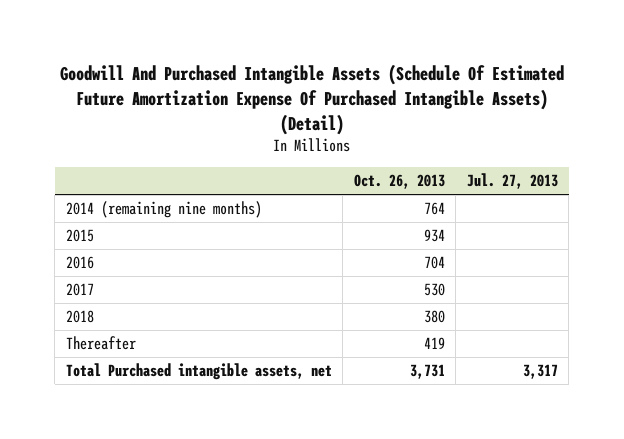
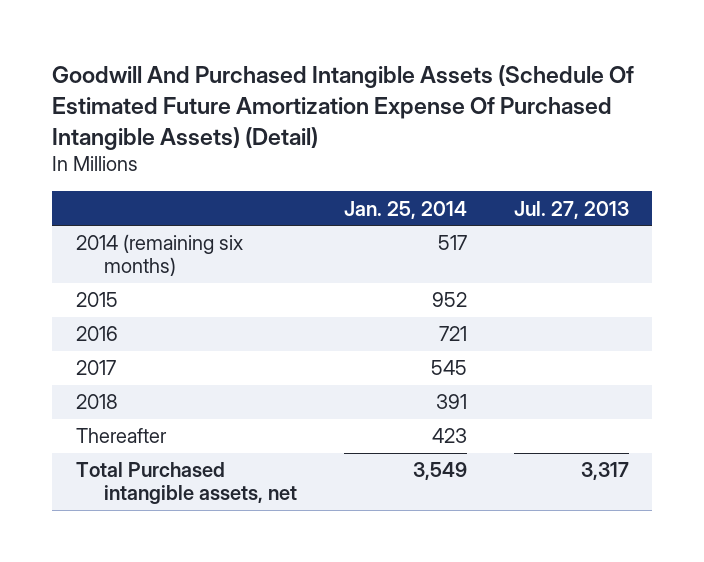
- | Oct. 26, 2013 | Jul. 27, 2013
+ | Jan. 25, 2014 | Jul. 27, 2013
- 2014 (remaining nine months) | 764 |
+ 2014 (remaining six months) | 517 |

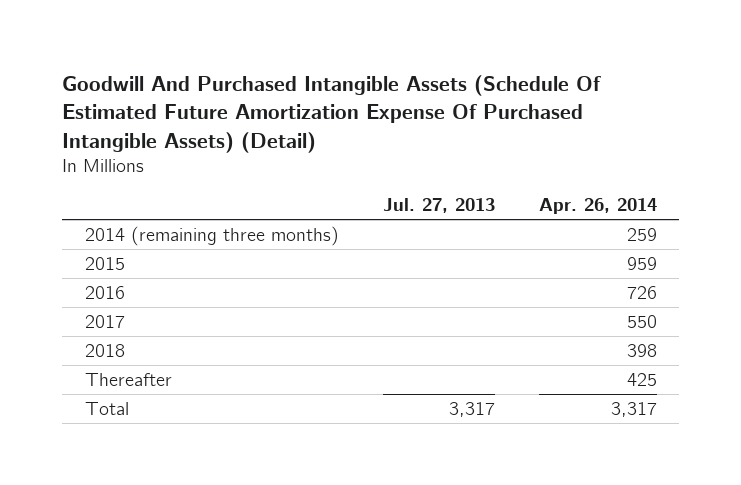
- | Jan. 25, 2014 | Jul. 27, 2013
+ | Jul. 27, 2013 | Apr. 26, 2014
- 2014 (remaining six months) | 517 |
+ 2014 (remaining three months) | | 259
- Total Purchased intangible assets, net | 3,549 | 3,317
+ Total | 3,317 | 3,317

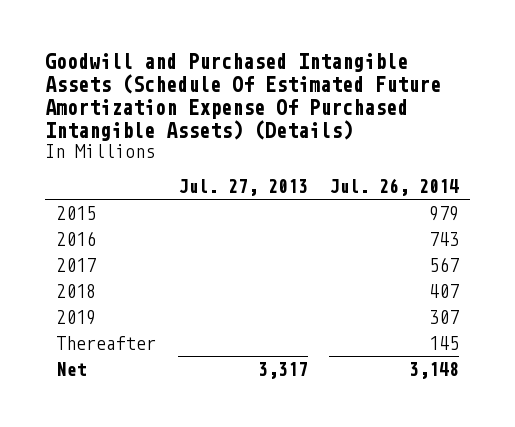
- Goodwill And Purchased Intangible Assets (Schedule Of Estimated Future Amortization Expense Of Purchased Intangible Assets) (Detail)
+ Goodwill and Purchased Intangible Assets (Schedule Of Estimated Future Amortization Expense Of Purchased Intangible Assets) (Details)
- | Jul. 27, 2013 | Apr. 26, 2014
+ | Jul. 27, 2013 | Jul. 26, 2014
- 2014 (remaining three months) | | 259
+ 2019 | | 307
- Total | 3,317 | 3,317
+ Net | 3,317 | 3,148

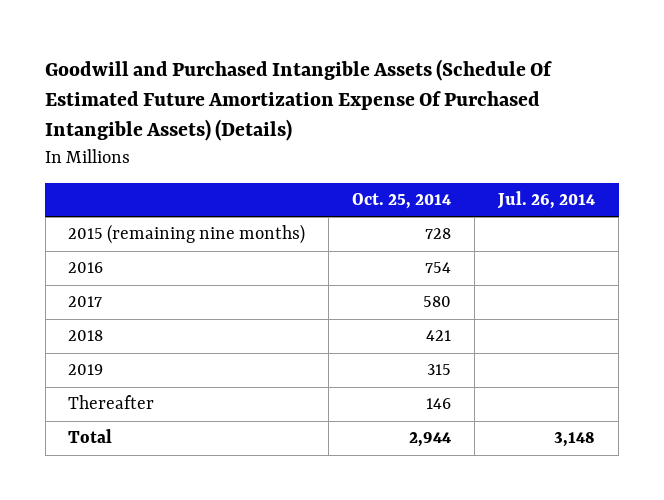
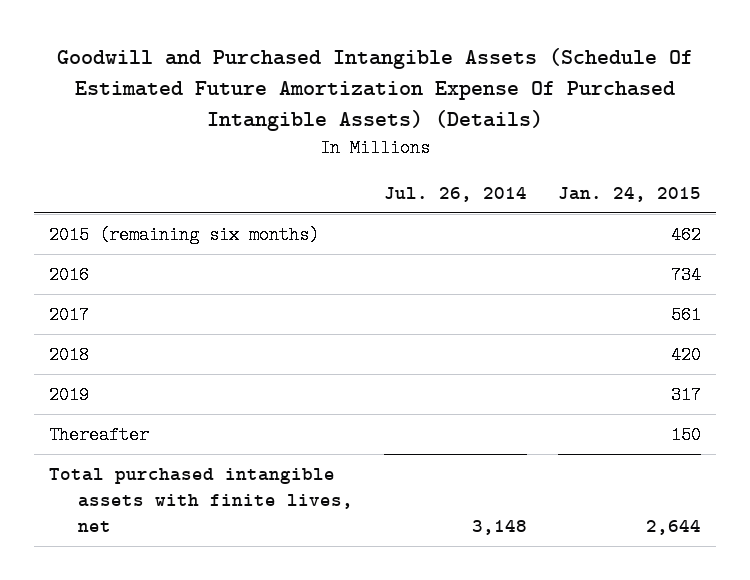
- | Oct. 25, 2014 | Jul. 26, 2014
+ | Jul. 26, 2014 | Jan. 24, 2015
- 2015 (remaining nine months) | 728 |
+ 2015 (remaining six months) | | 462
- Total | 2,944 | 3,148
+ Total purchased intangible assets with finite lives, net | 3,148 | 2,644

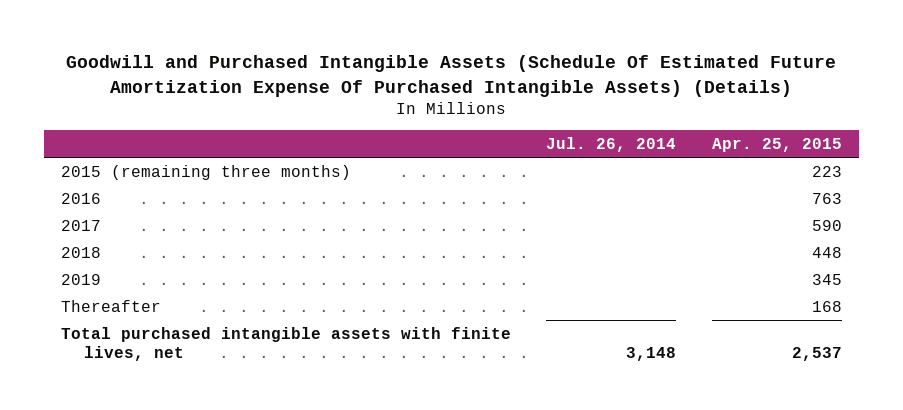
- | Jul. 26, 2014 | Jan. 24, 2015
+ | Jul. 26, 2014 | Apr. 25, 2015
- 2015 (remaining six months) | | 462
+ 2015 (remaining three months) | | 223

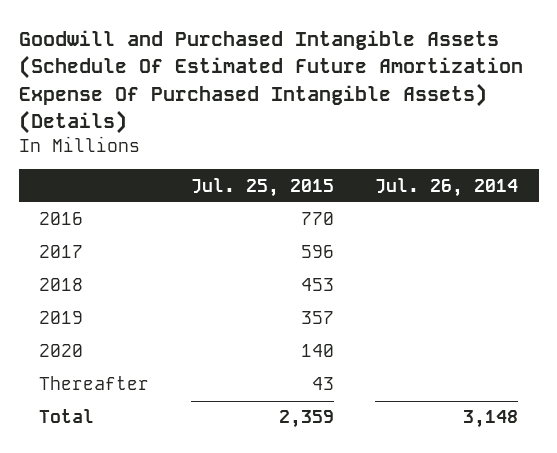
- | Jul. 26, 2014 | Apr. 25, 2015
+ | Jul. 25, 2015 | Jul. 26, 2014
- 2015 (remaining three months) | | 223
+ 2020 | 140 |
- Total purchased intangible assets with finite lives, net | 3,148 | 2,537
+ Total | 2,359 | 3,148

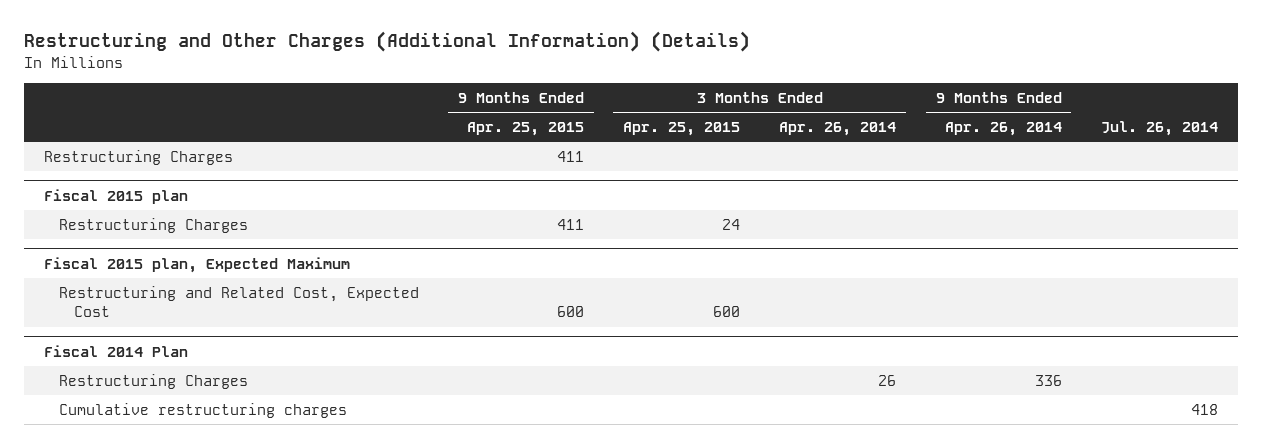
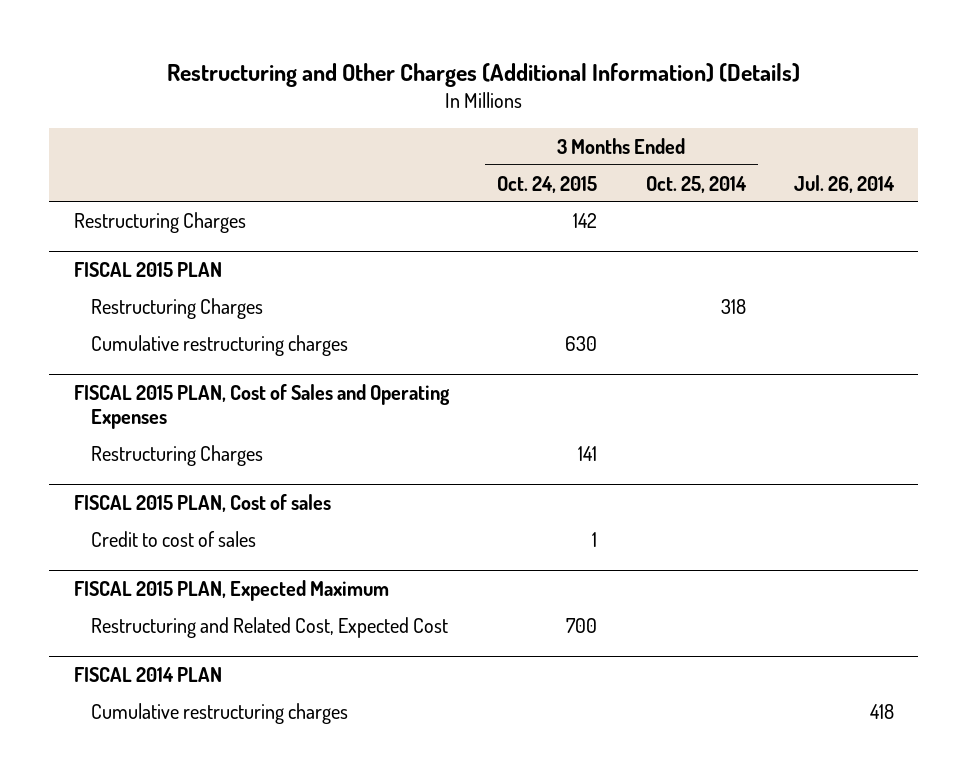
- | 9 Months Ended Apr. 25, 2015 | 3 Months Ended Apr. 25, 2015 | 3 Months Ended Apr. 26, 2014 | 9 Months Ended Apr. 26, 2014 | Jul. 26, 2014
+ | 3 Months Ended Oct. 24, 2015 | 3 Months Ended Oct. 25, 2014 | Jul. 26, 2014
- Fiscal 2015 plan
+ FISCAL 2015 PLAN
- Fiscal 2015 plan, Expected Maximum
+ Cumulative restructuring charges | 630 | |
+ FISCAL 2015 PLAN, Cost of Sales and Operating Expenses
+ Restructuring Charges | 141 | |
+ FISCAL 2015 PLAN, Cost of sales
+ Credit to cost of sales | 1 | |
+ FISCAL 2015 PLAN, Expected Maximum
- Fiscal 2014 Plan
- Restructuring Charges | | | 26 | 336 |
+ FISCAL 2014 PLAN

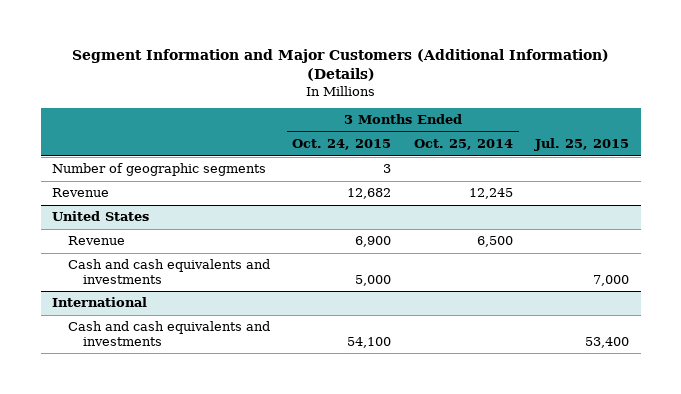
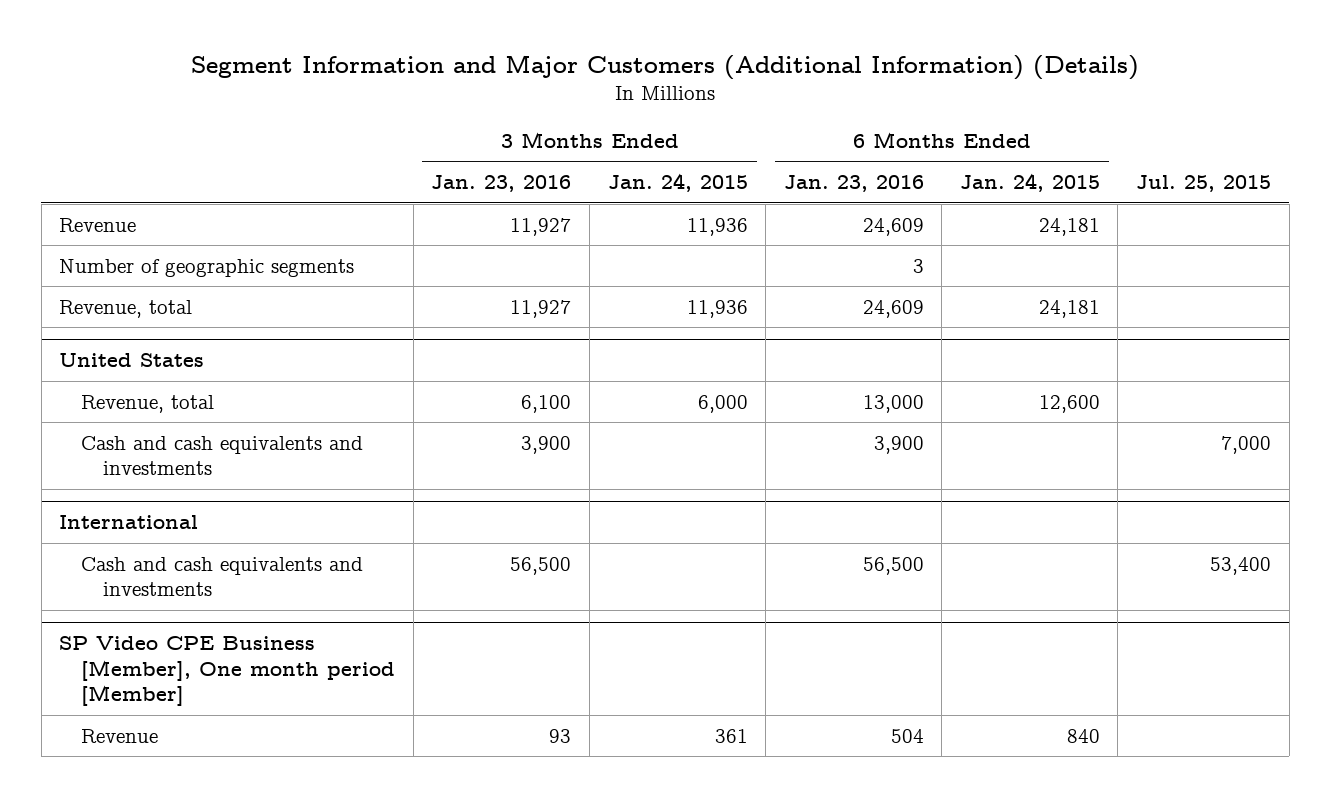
- | 3 Months Ended Oct. 24, 2015 | 3 Months Ended Oct. 25, 2014 | Jul. 25, 2015
+ | 3 Months Ended Jan. 23, 2016 | 3 Months Ended Jan. 24, 2015 | 6 Months Ended Jan. 23, 2016 | 6 Months Ended Jan. 24, 2015 | Jul. 25, 2015
moved down: Number of geographic segments | | | 3 | |
+ Revenue, total | 11,927 | 11,936 | 24,609 | 24,181 |
@ United States
- Revenue | 6,900 | 6,500 |
+ Revenue, total | 6,100 | 6,000 | 13,000 | 12,600 |
+ SP Video CPE Business [Member], One month period [Member]
+ Revenue | 93 | 361 | 504 | 840 |

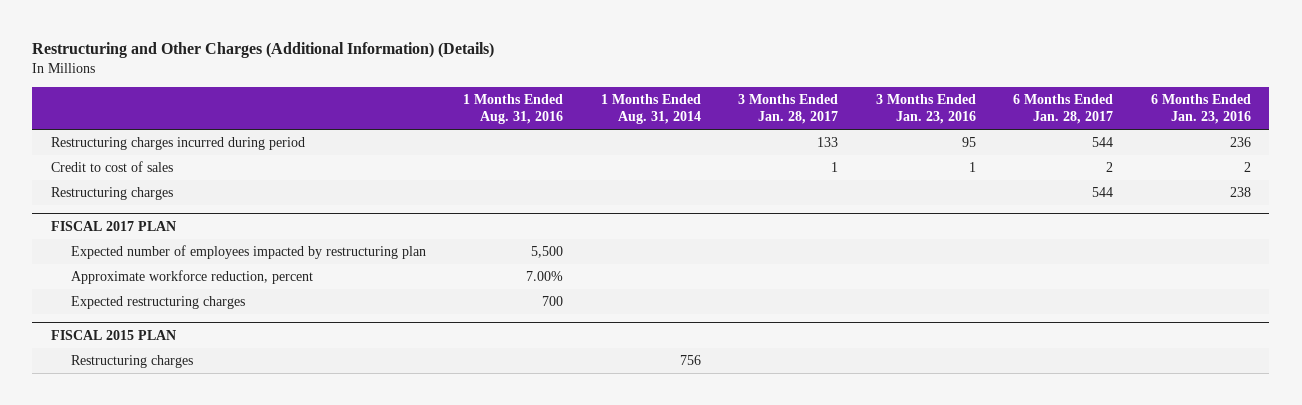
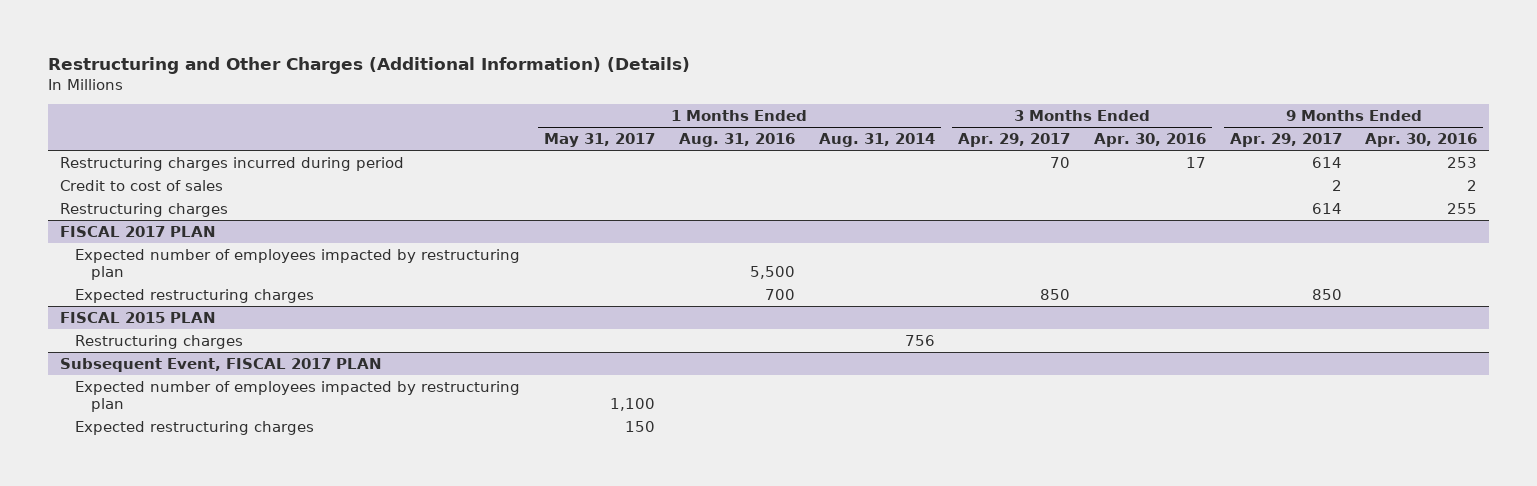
- | 1 Months Ended Aug. 31, 2016 | 1 Months Ended Aug. 31, 2014 | 3 Months Ended Jan. 28, 2017 | 3 Months Ended Jan. 23, 2016 | 6 Months Ended Jan. 28, 2017 | 6 Months Ended Jan. 23, 2016
+ | 1 Months Ended May 31, 2017 | 1 Months Ended Aug. 31, 2016 | 1 Months Ended Aug. 31, 2014 | 3 Months Ended Apr. 29, 2017 | 3 Months Ended Apr. 30, 2016 | 9 Months Ended Apr. 29, 2017 | 9 Months Ended Apr. 30, 2016
@ FISCAL 2017 PLAN
- Approximate workforce reduction, percent | 7.00% | | | | |
+ Subsequent Event, FISCAL 2017 PLAN
+ Expected number of employees impacted by restructuring plan | 1,100 | | | | | |
+ Expected restructuring charges | 150 | | | | | |

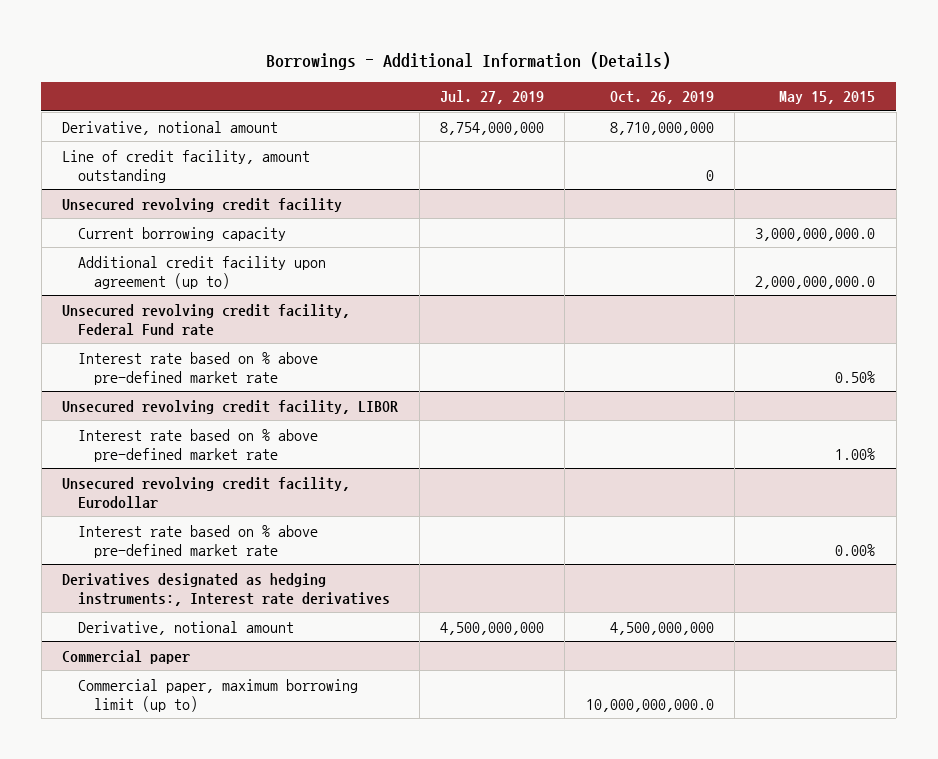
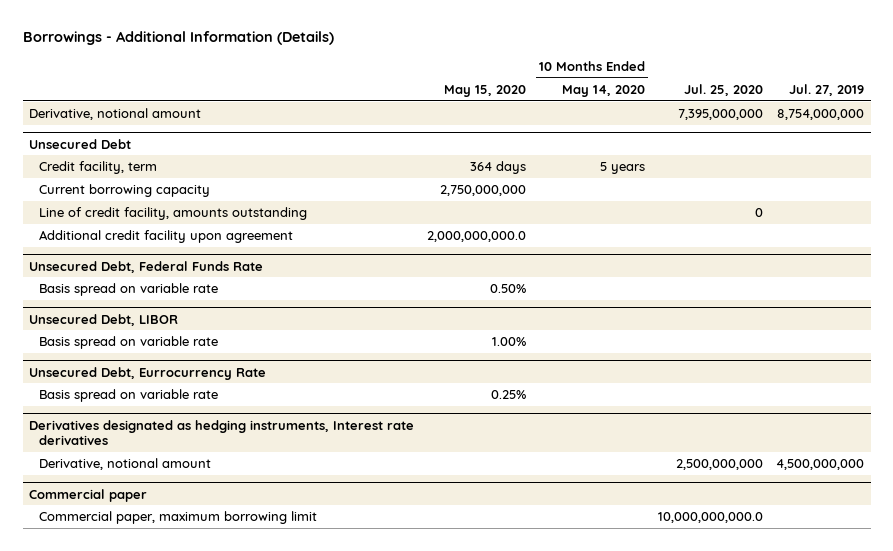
- | Jul. 27, 2019 | Oct. 26, 2019 | May 15, 2015
+ | May 15, 2020 | 10 Months Ended May 14, 2020 | Jul. 25, 2020 | Jul. 27, 2019
- Line of credit facility, amount outstanding | | 0 |
- Unsecured revolving credit facility
+ Unsecured Debt
+ Credit facility, term | 364 days | 5 years | |
- Additional credit facility upon agreement (up to) | | | 2,000,000,000.0
- Unsecured revolving credit facility, Federal Fund rate
- Interest rate based on % above pre-defined market rate | | | 0.50%
- Unsecured revolving credit facility, LIBOR
- Interest rate based on % above pre-defined market rate | | | 1.00%
- Unsecured revolving credit facility, Eurodollar
- Interest rate based on % above pre-defined market rate | | | 0.00%
- Derivatives designated as hedging instruments:, Interest rate derivatives
+ Line of credit facility, amounts outstanding | | | 0 |
+ Additional credit facility upon agreement | 2,000,000,000.0 | | |
+ Unsecured Debt, Federal Funds Rate
+ Basis spread on variable rate | 0.50% | | |
+ Unsecured Debt, LIBOR
+ Basis spread on variable rate | 1.00% | | |
+ Unsecured Debt, Eurrocurrency Rate
+ Basis spread on variable rate | 0.25% | | |
+ Derivatives designated as hedging instruments, Interest rate derivatives
@ Commercial paper
- Commercial paper, maximum borrowing limit (up to) | | 10,000,000,000.0 |
+ Commercial paper, maximum borrowing limit | | | 10,000,000,000.0 |

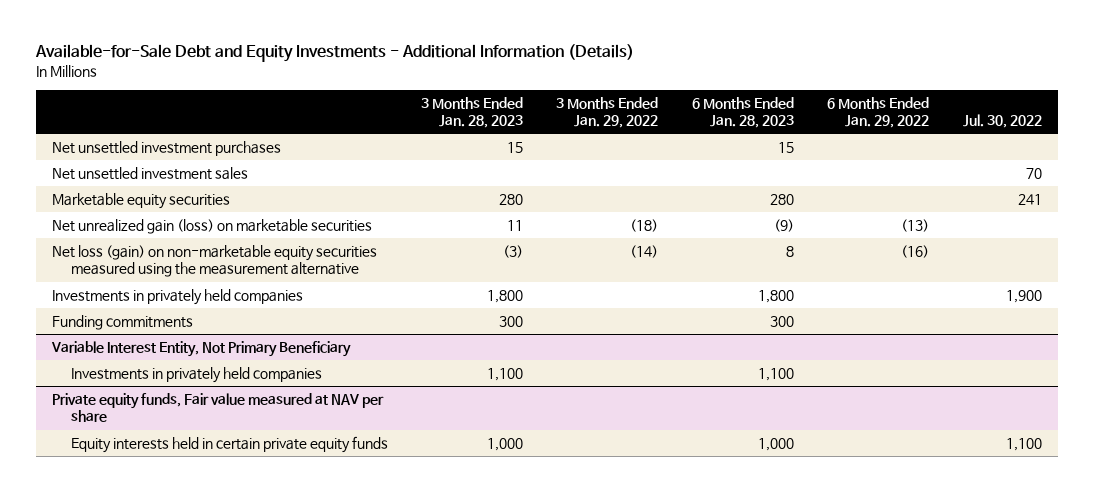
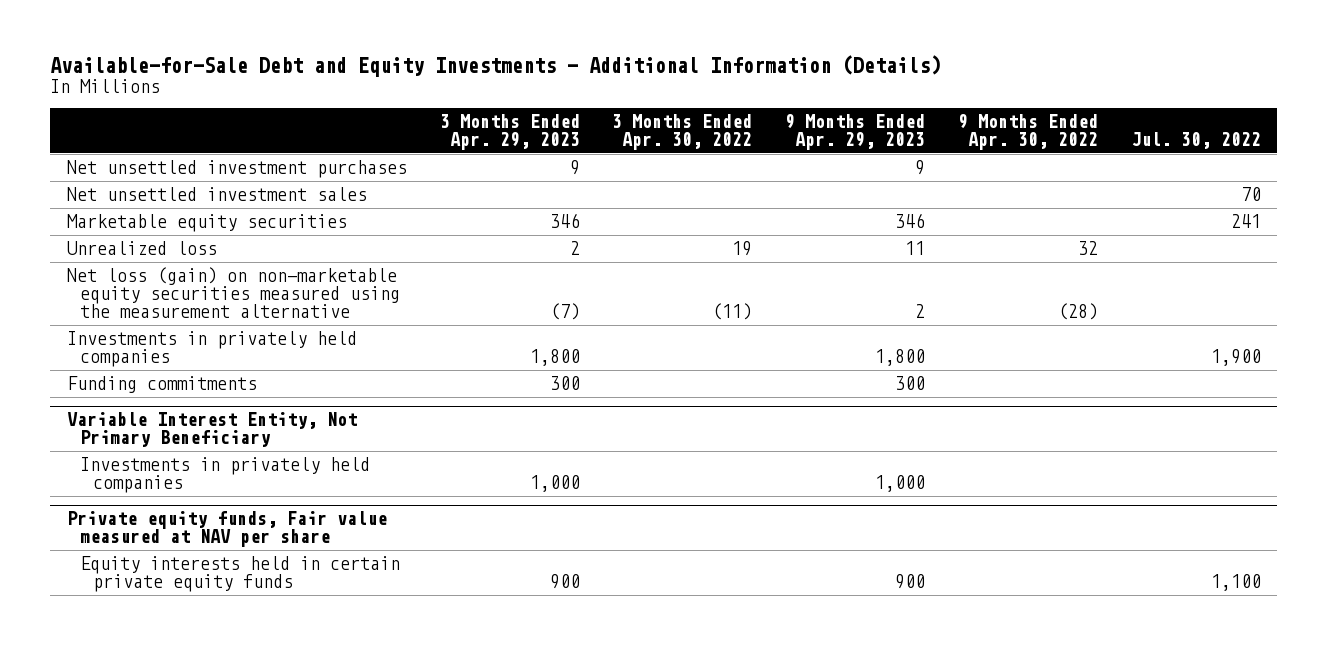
- | 3 Months Ended Jan. 28, 2023 | 3 Months Ended Jan. 29, 2022 | 6 Months Ended Jan. 28, 2023 | 6 Months Ended Jan. 29, 2022 | Jul. 30, 2022
+ | 3 Months Ended Apr. 29, 2023 | 3 Months Ended Apr. 30, 2022 | 9 Months Ended Apr. 29, 2023 | 9 Months Ended Apr. 30, 2022 | Jul. 30, 2022
- Net unrealized gain (loss) on marketable securities | 11 | (18) | (9) | (13) |
+ Unrealized loss | 2 | 19 | 11 | 32 |

